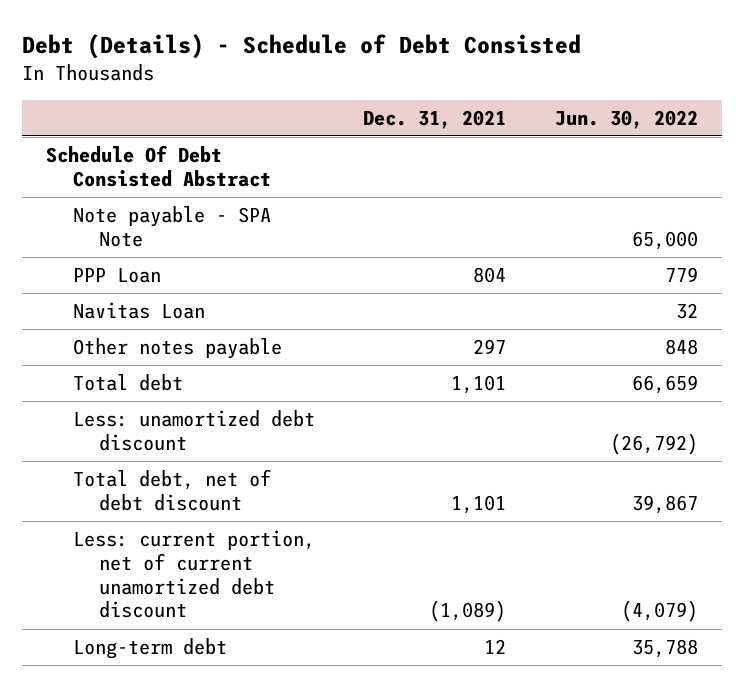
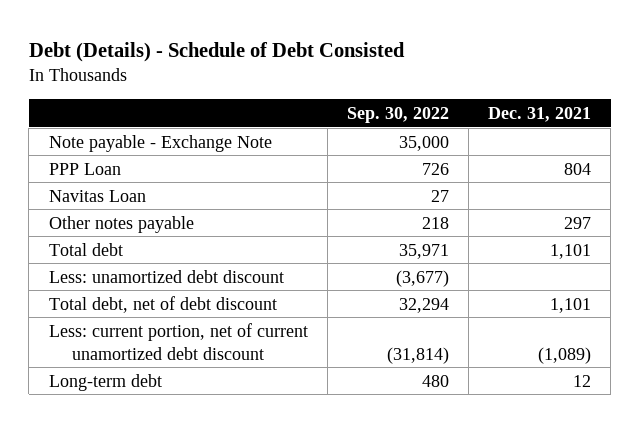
- | Dec. 31, 2021 | Jun. 30, 2022
+ | Sep. 30, 2022 | Dec. 31, 2021
- Schedule Of Debt Consisted Abstract
- Note payable - SPA Note | | 65,000
+ Note payable - Exchange Note | 35,000 |

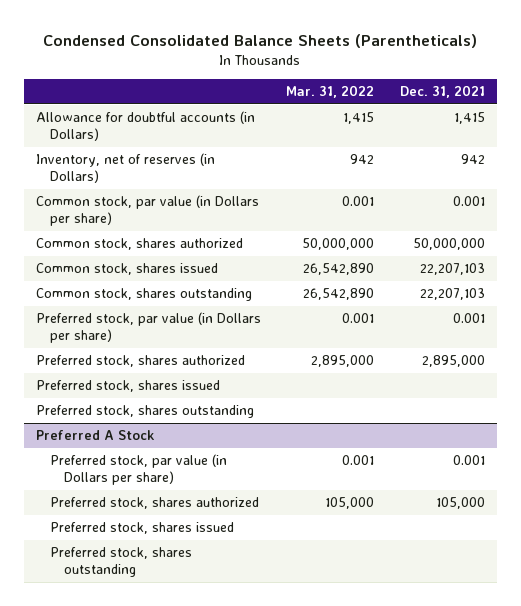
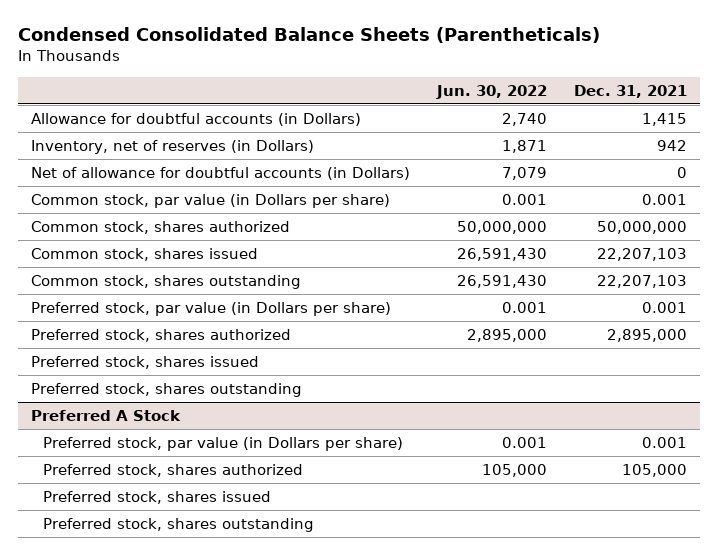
- | Mar. 31, 2022 | Dec. 31, 2021
+ | Jun. 30, 2022 | Dec. 31, 2021
+ Net of allowance for doubtful accounts (in Dollars) | 7,079 | 0

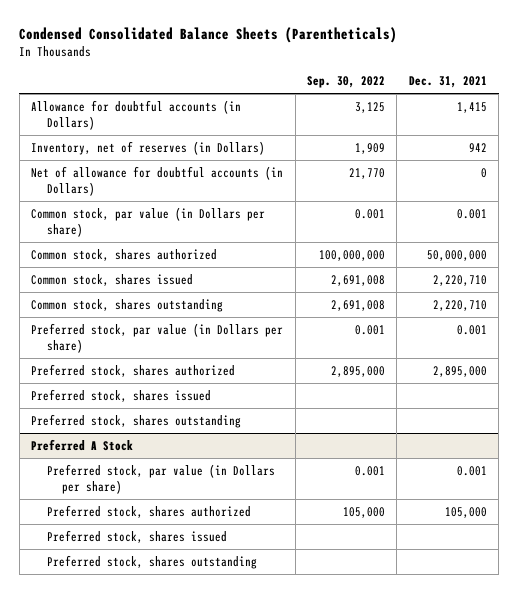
- | Jun. 30, 2022 | Dec. 31, 2021
+ | Sep. 30, 2022 | Dec. 31, 2021
- Common stock, shares issued | 26,591,430 | 22,207,103
- Common stock, shares outstanding | 26,591,430 | 22,207,103
+ Common stock, shares issued | 2,691,008 | 2,220,710
+ Common stock, shares outstanding | 2,691,008 | 2,220,710

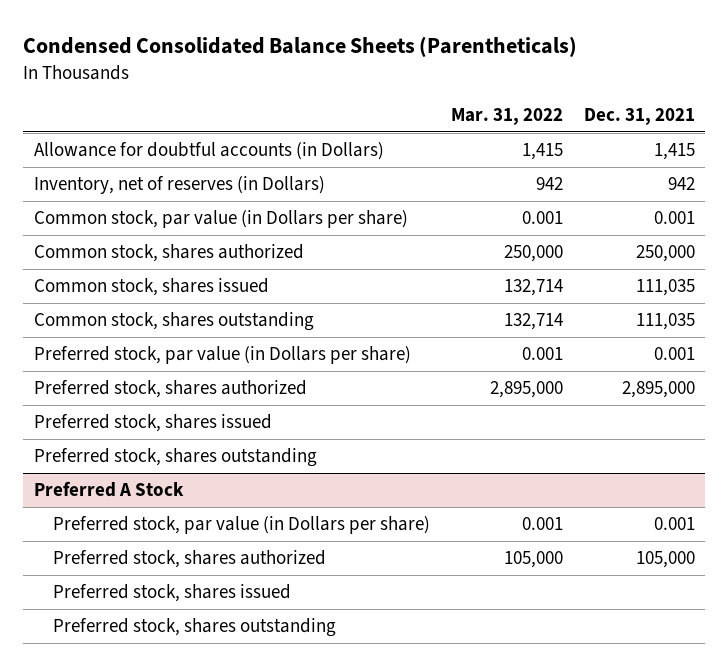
- | Sep. 30, 2022 | Dec. 31, 2021
+ | Mar. 31, 2022 | Dec. 31, 2021
- Net of allowance for doubtful accounts (in Dollars) | 21,770 | 0
- Common stock, shares authorized | 100,000,000 | 50,000,000
- Common stock, shares issued | 2,691,008 | 2,220,710
- Common stock, shares outstanding | 2,691,008 | 2,220,710
+ Common stock, shares authorized | 250,000 | 250,000
+ Common stock, shares issued | 132,714 | 111,035
+ Common stock, shares outstanding | 132,714 | 111,035

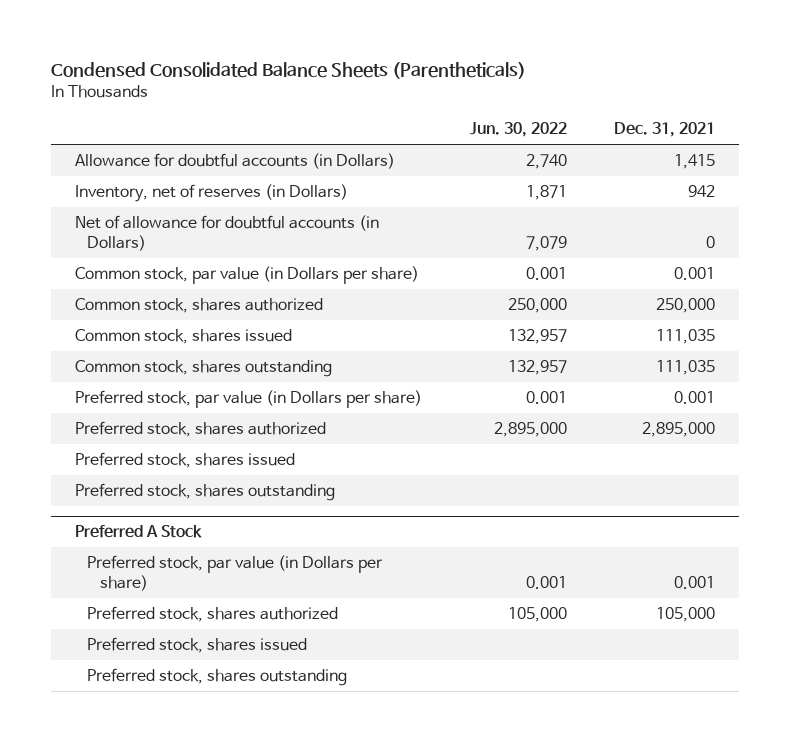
- | Mar. 31, 2022 | Dec. 31, 2021
+ | Jun. 30, 2022 | Dec. 31, 2021
+ Net of allowance for doubtful accounts (in Dollars) | 7,079 | 0

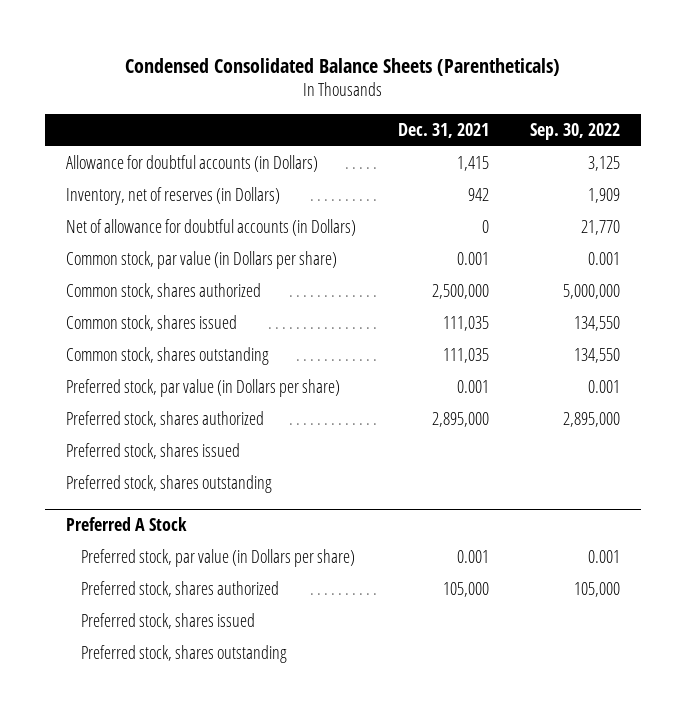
- | Jun. 30, 2022 | Dec. 31, 2021
+ | Dec. 31, 2021 | Sep. 30, 2022
- Common stock, shares authorized | 250,000 | 250,000
+ Common stock, shares authorized | 2,500,000 | 5,000,000

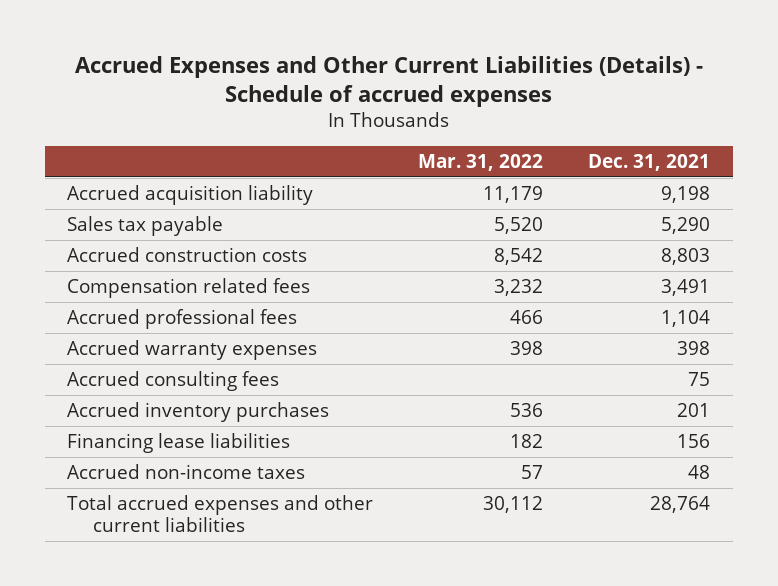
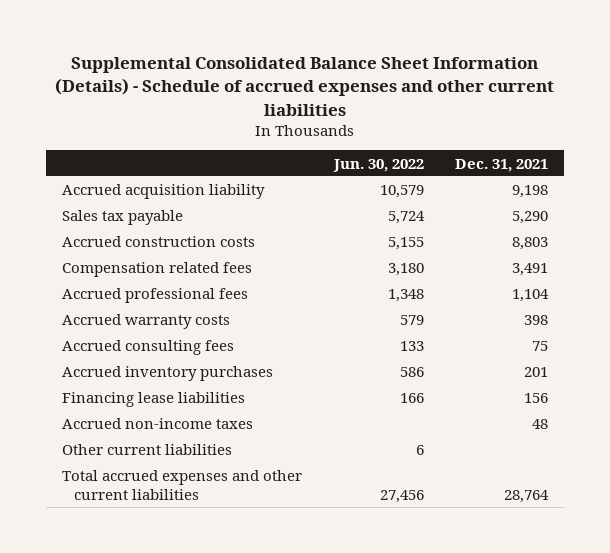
- Accrued Expenses and Other Current Liabilities (Details) - Schedule of accrued expenses
+ Supplemental Consolidated Balance Sheet Information (Details) - Schedule of accrued expenses and other current liabilities
- | Mar. 31, 2022 | Dec. 31, 2021
+ | Jun. 30, 2022 | Dec. 31, 2021
- Accrued warranty expenses | 398 | 398
+ Accrued warranty costs | 579 | 398
+ Other current liabilities | 6 |

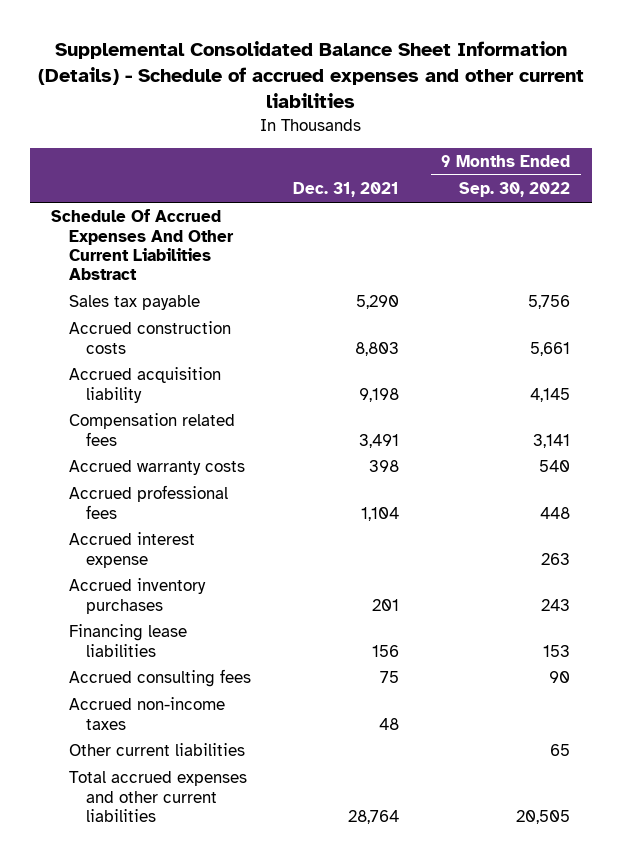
- | Jun. 30, 2022 | Dec. 31, 2021
+ | Dec. 31, 2021 | 9 Months Ended Sep. 30, 2022
+ Schedule Of Accrued Expenses And Other Current Liabilities Abstract
moved down: Accrued acquisition liability | 9,198 | 4,145
moved down: Accrued professional fees | 1,104 | 448
+ Accrued interest expense | | 263
moved down: Accrued consulting fees | 75 | 90

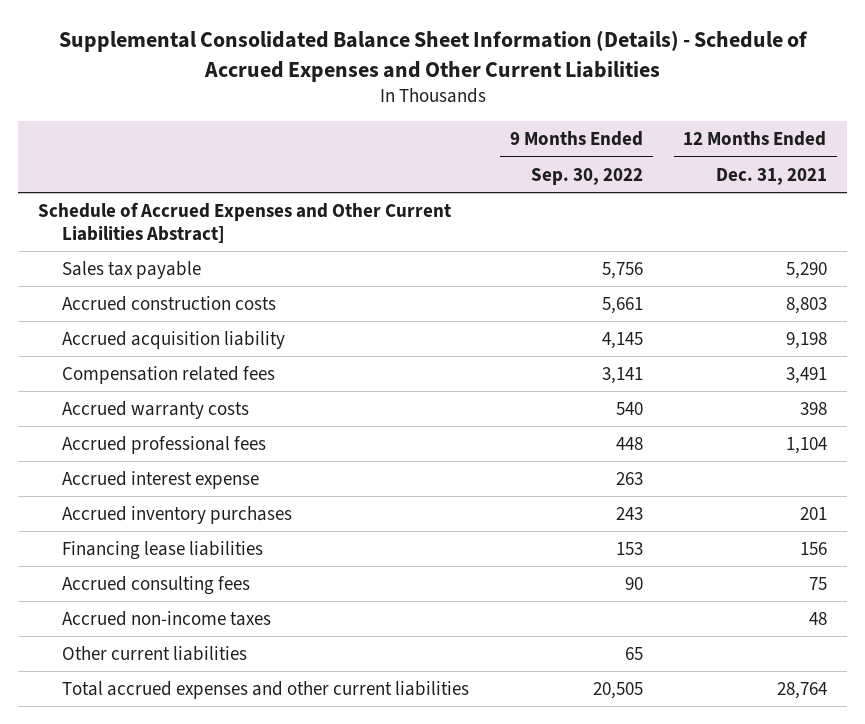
- Supplemental Consolidated Balance Sheet Information (Details) - Schedule of accrued expenses and other current liabilities
+ Supplemental Consolidated Balance Sheet Information (Details) - Schedule of Accrued Expenses and Other Current Liabilities
- | Dec. 31, 2021 | 9 Months Ended Sep. 30, 2022
+ | 9 Months Ended Sep. 30, 2022 | 12 Months Ended Dec. 31, 2021
- Schedule Of Accrued Expenses And Other Current Liabilities Abstract
+ Schedule of Accrued Expenses and Other Current Liabilities Abstract]

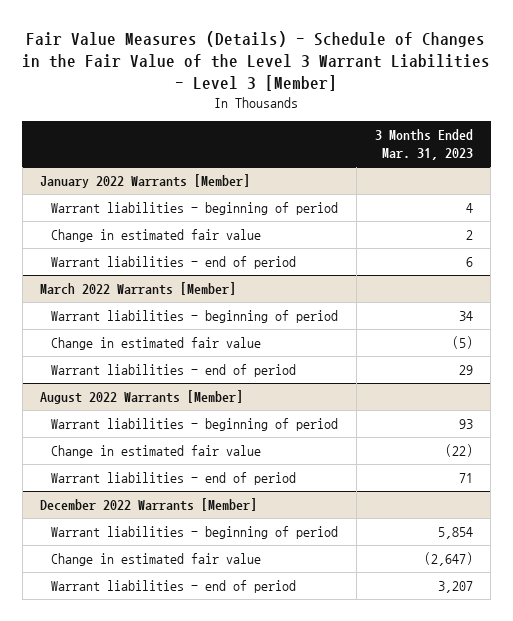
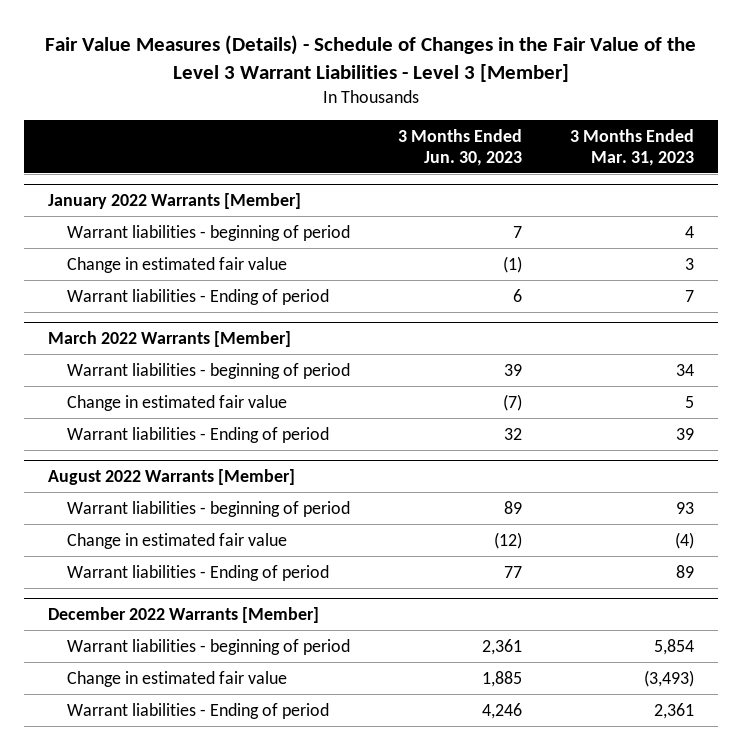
- | 3 Months Ended Mar. 31, 2023
+ | 3 Months Ended Jun. 30, 2023 | 3 Months Ended Mar. 31, 2023
@ January 2022 Warrants [Member]
- Change in estimated fair value | 2
- Warrant liabilities - end of period | 6
+ Change in estimated fair value | (1) | 3
+ Warrant liabilities - Ending of period | 6 | 7
@ March 2022 Warrants [Member]
- Change in estimated fair value | (5)
- Warrant liabilities - end of period | 29
+ Change in estimated fair value | (7) | 5
+ Warrant liabilities - Ending of period | 32 | 39
@ August 2022 Warrants [Member]
- Change in estimated fair value | (22)
- Warrant liabilities - end of period | 71
+ Change in estimated fair value | (12) | (4)
+ Warrant liabilities - Ending of period | 77 | 89
@ December 2022 Warrants [Member]
- Change in estimated fair value | (2,647)
- Warrant liabilities - end of period | 3,207
+ Change in estimated fair value | 1,885 | (3,493)
+ Warrant liabilities - Ending of period | 4,246 | 2,361

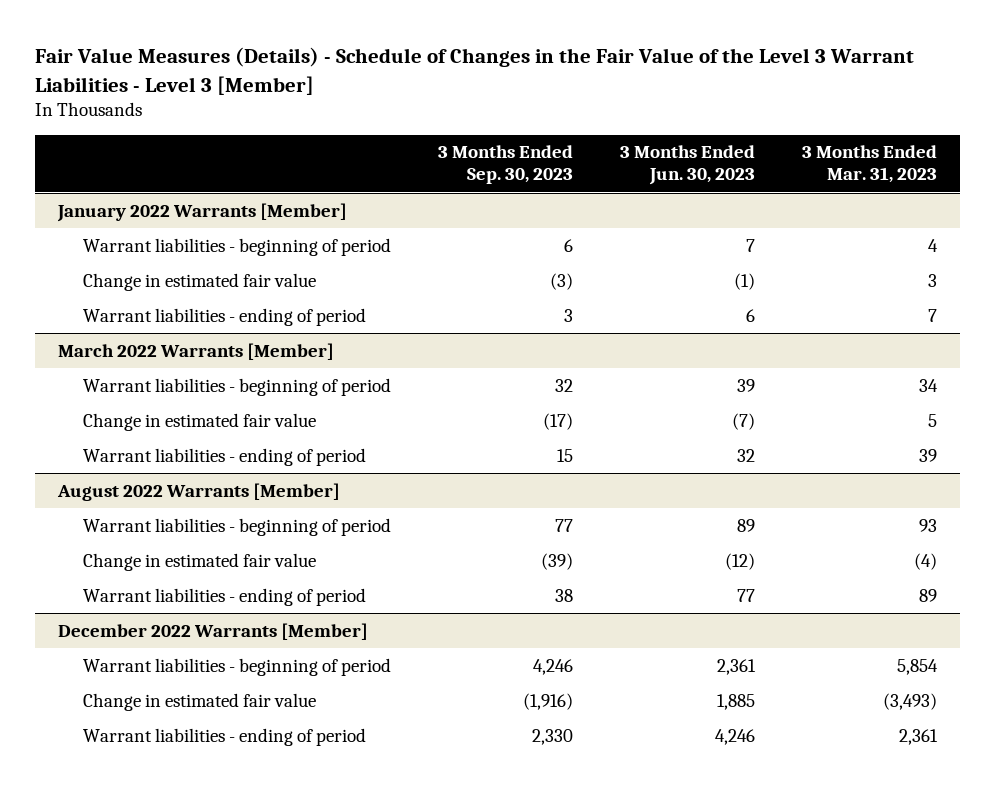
- | 3 Months Ended Jun. 30, 2023 | 3 Months Ended Mar. 31, 2023
+ | 3 Months Ended Sep. 30, 2023 | 3 Months Ended Jun. 30, 2023 | 3 Months Ended Mar. 31, 2023
@ January 2022 Warrants [Member]
- Warrant liabilities - Ending of period | 6 | 7
+ Warrant liabilities - ending of period | 3 | 6 | 7
@ March 2022 Warrants [Member]
- Warrant liabilities - Ending of period | 32 | 39
+ Warrant liabilities - ending of period | 15 | 32 | 39
@ August 2022 Warrants [Member]
- Warrant liabilities - Ending of period | 77 | 89
+ Warrant liabilities - ending of period | 38 | 77 | 89
@ December 2022 Warrants [Member]
- Warrant liabilities - Ending of period | 4,246 | 2,361
+ Warrant liabilities - ending of period | 2,330 | 4,246 | 2,361

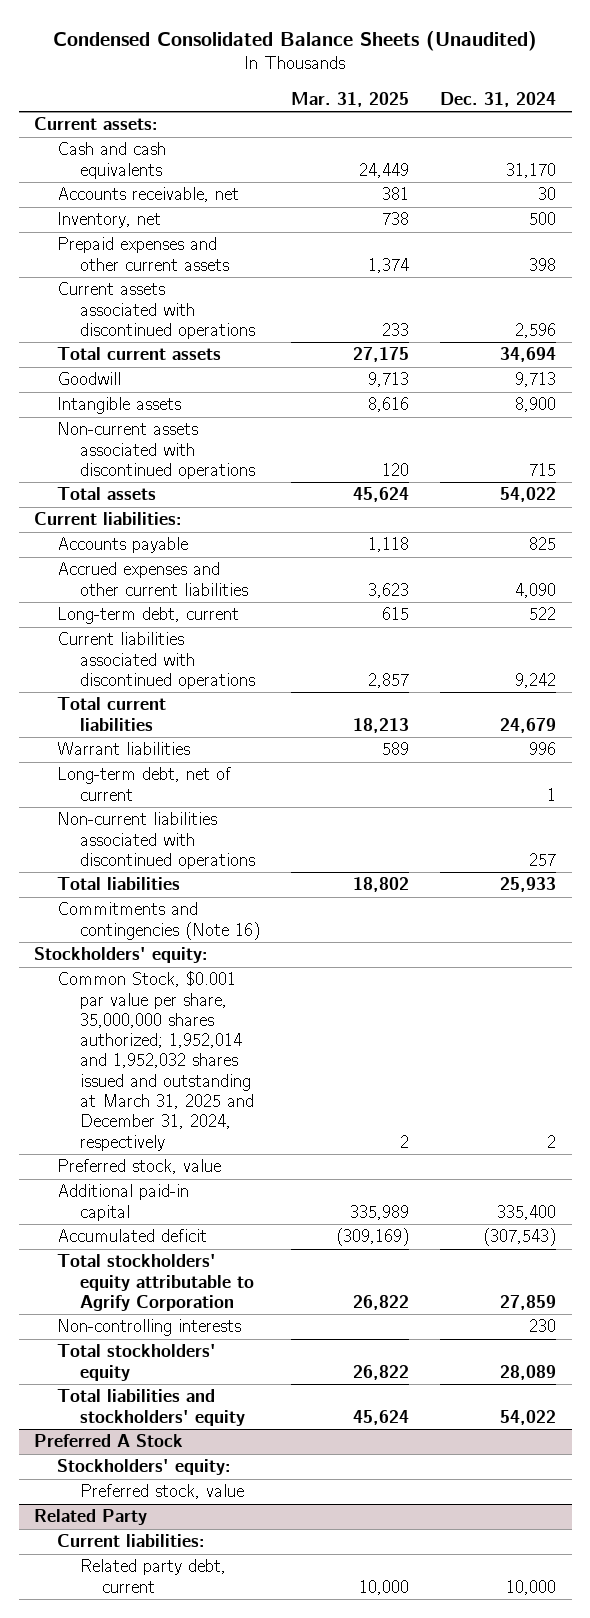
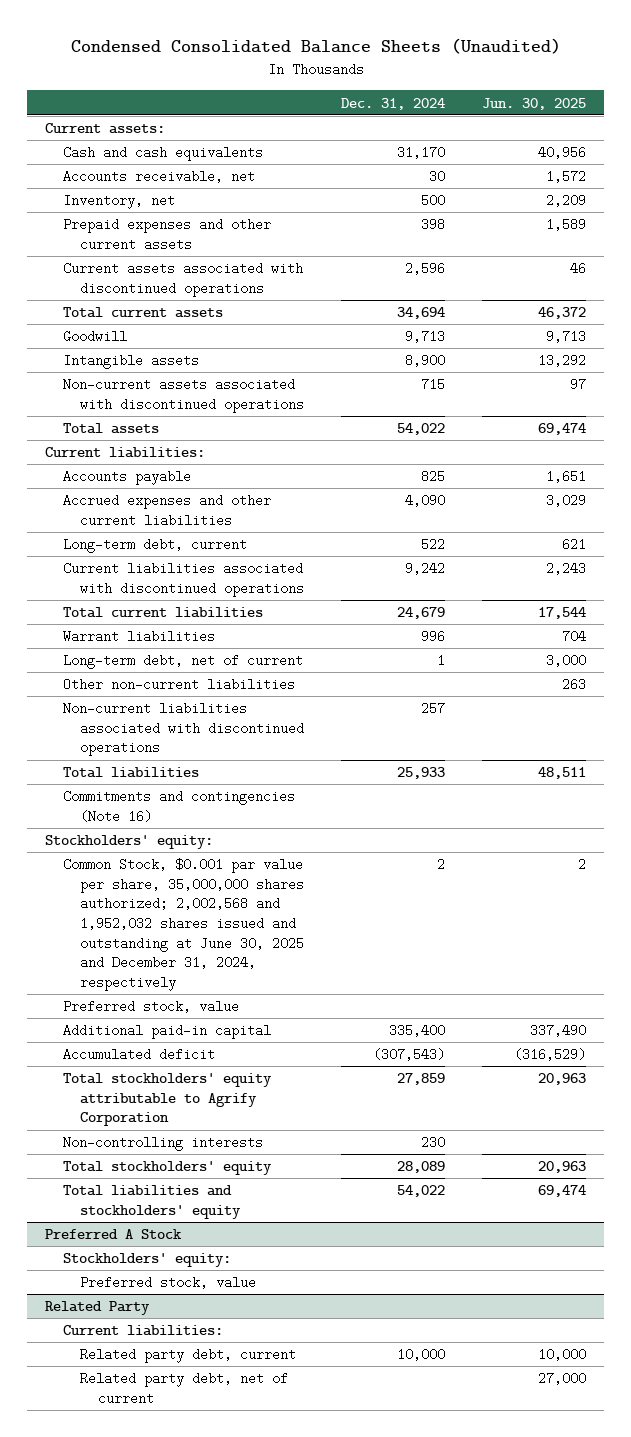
- | Mar. 31, 2025 | Dec. 31, 2024
+ | Dec. 31, 2024 | Jun. 30, 2025
+ Other non-current liabilities | | 263
- Common Stock, $0.001 par value per share, 35,000,000 shares authorized; 1,952,014 and 1,952,032 shares issued and outstanding at March 31, 2025 and December 31, 2024, respectively | 2 | 2
+ Common Stock, $0.001 par value per share, 35,000,000 shares authorized; 2,002,568 and 1,952,032 shares issued and outstanding at June 30, 2025 and December 31, 2024, respectively | 2 | 2
@ Related Party
+ Related party debt, net of current | | 27,000

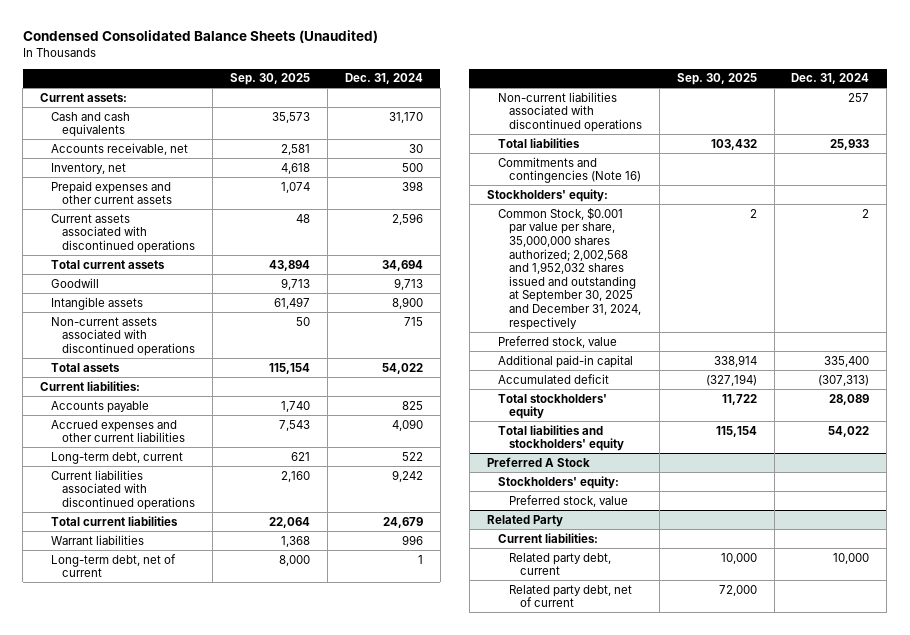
- | Dec. 31, 2024 | Jun. 30, 2025
+ | Sep. 30, 2025 | Dec. 31, 2024
- Other non-current liabilities | | 263
- Common Stock, $0.001 par value per share, 35,000,000 shares authorized; 2,002,568 and 1,952,032 shares issued and outstanding at June 30, 2025 and December 31, 2024, respectively | 2 | 2
+ Common Stock, $0.001 par value per share, 35,000,000 shares authorized; 2,002,568 and 1,952,032 shares issued and outstanding at September 30, 2025 and December 31, 2024, respectively | 2 | 2
- Accumulated deficit | (307,543) | (316,529)
- Total stockholders' equity attributable to Agrify Corporation | 27,859 | 20,963
- Non-controlling interests | 230 |
+ Accumulated deficit | (327,194) | (307,313)

